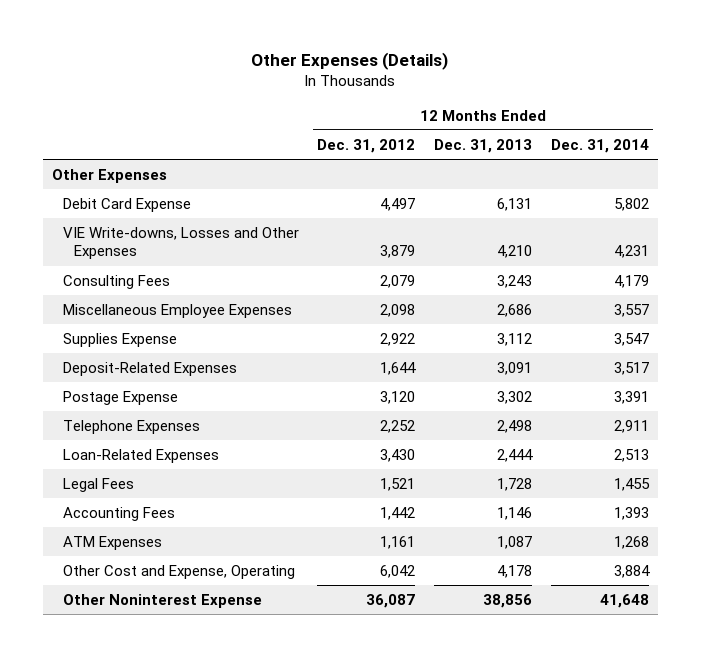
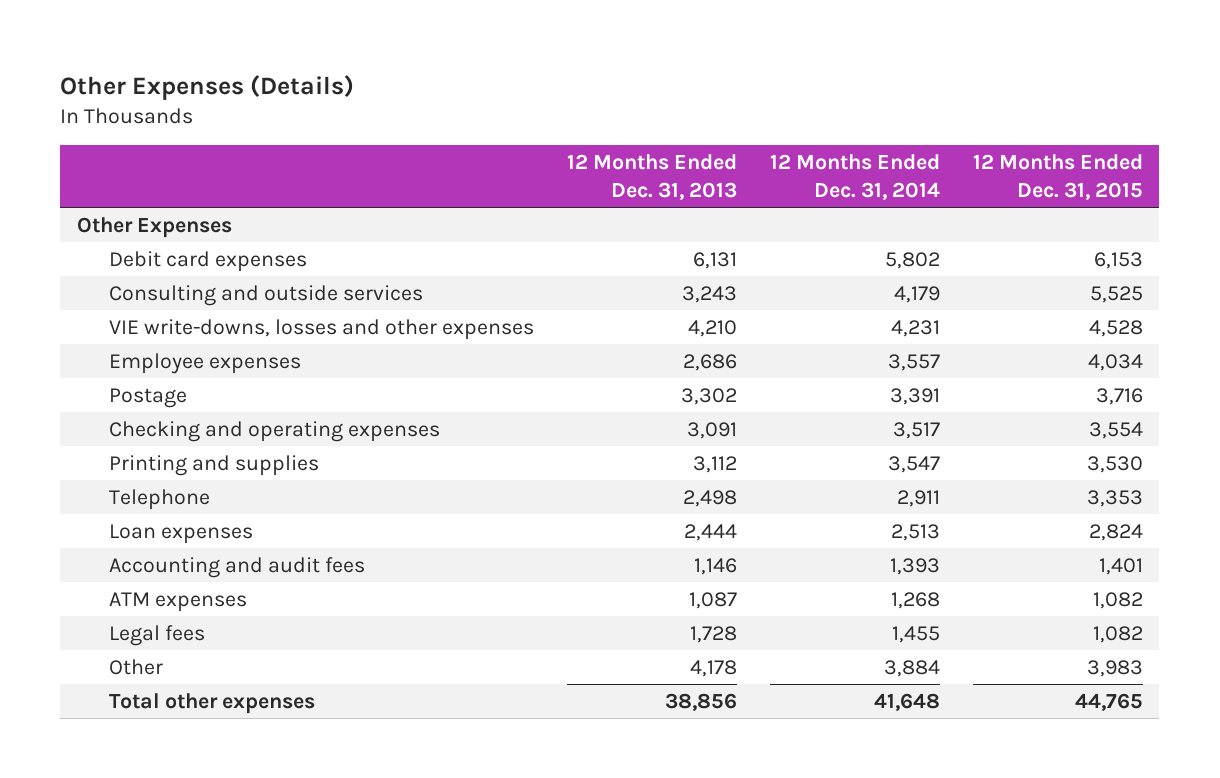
- | 12 Months Ended Dec. 31, 2012 | 12 Months Ended Dec. 31, 2013 | 12 Months Ended Dec. 31, 2014
+ | 12 Months Ended Dec. 31, 2013 | 12 Months Ended Dec. 31, 2014 | 12 Months Ended Dec. 31, 2015
- Debit Card Expense | 4,497 | 6,131 | 5,802
- VIE Write-downs, Losses and Other Expenses | 3,879 | 4,210 | 4,231
- Consulting Fees | 2,079 | 3,243 | 4,179
- Miscellaneous Employee Expenses | 2,098 | 2,686 | 3,557
- Supplies Expense | 2,922 | 3,112 | 3,547
- Deposit-Related Expenses | 1,644 | 3,091 | 3,517
- Postage Expense | 3,120 | 3,302 | 3,391
- Telephone Expenses | 2,252 | 2,498 | 2,911
- Loan-Related Expenses | 3,430 | 2,444 | 2,513
- Legal Fees | 1,521 | 1,728 | 1,455
- Accounting Fees | 1,442 | 1,146 | 1,393
- ATM Expenses | 1,161 | 1,087 | 1,268
- Other Cost and Expense, Operating | 6,042 | 4,178 | 3,884
- Other Noninterest Expense | 36,087 | 38,856 | 41,648
+ Debit card expenses | 6,131 | 5,802 | 6,153
+ Consulting and outside services | 3,243 | 4,179 | 5,525
+ VIE write-downs, losses and other expenses | 4,210 | 4,231 | 4,528
+ Employee expenses | 2,686 | 3,557 | 4,034
+ Postage | 3,302 | 3,391 | 3,716
+ Checking and operating expenses | 3,091 | 3,517 | 3,554
+ Printing and supplies | 3,112 | 3,547 | 3,530
+ Telephone | 2,498 | 2,911 | 3,353
+ Loan expenses | 2,444 | 2,513 | 2,824
+ Accounting and audit fees | 1,146 | 1,393 | 1,401
+ ATM expenses | 1,087 | 1,268 | 1,082
+ Legal fees | 1,728 | 1,455 | 1,082
+ Other | 4,178 | 3,884 | 3,983
+ Total other expenses | 38,856 | 41,648 | 44,765

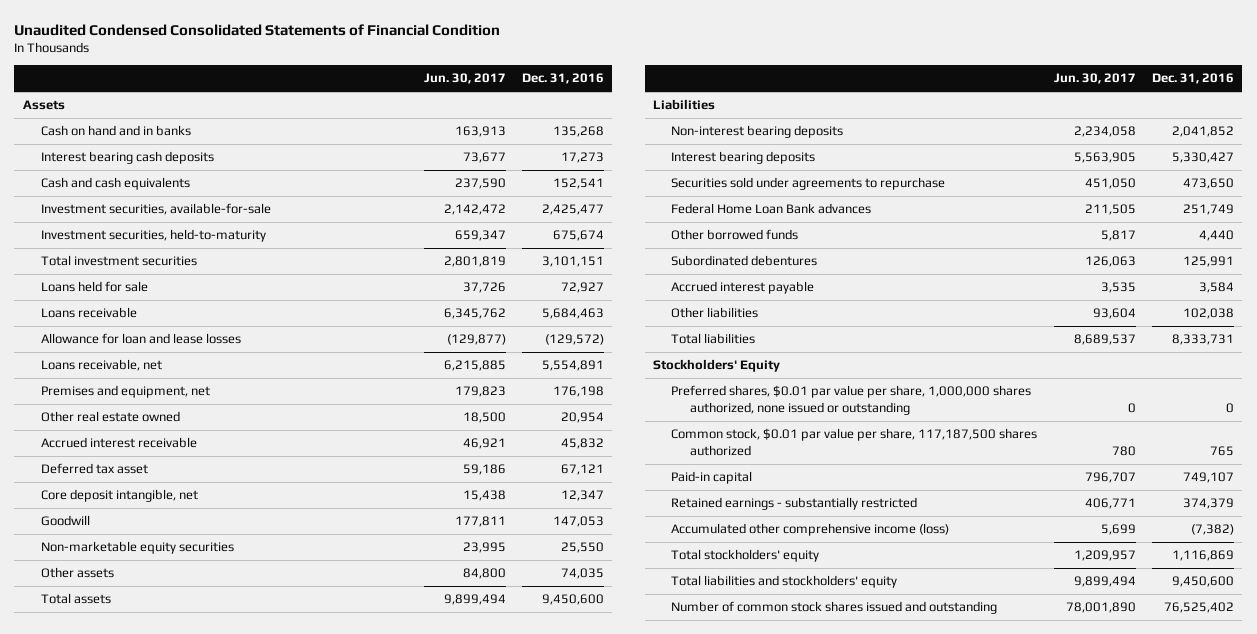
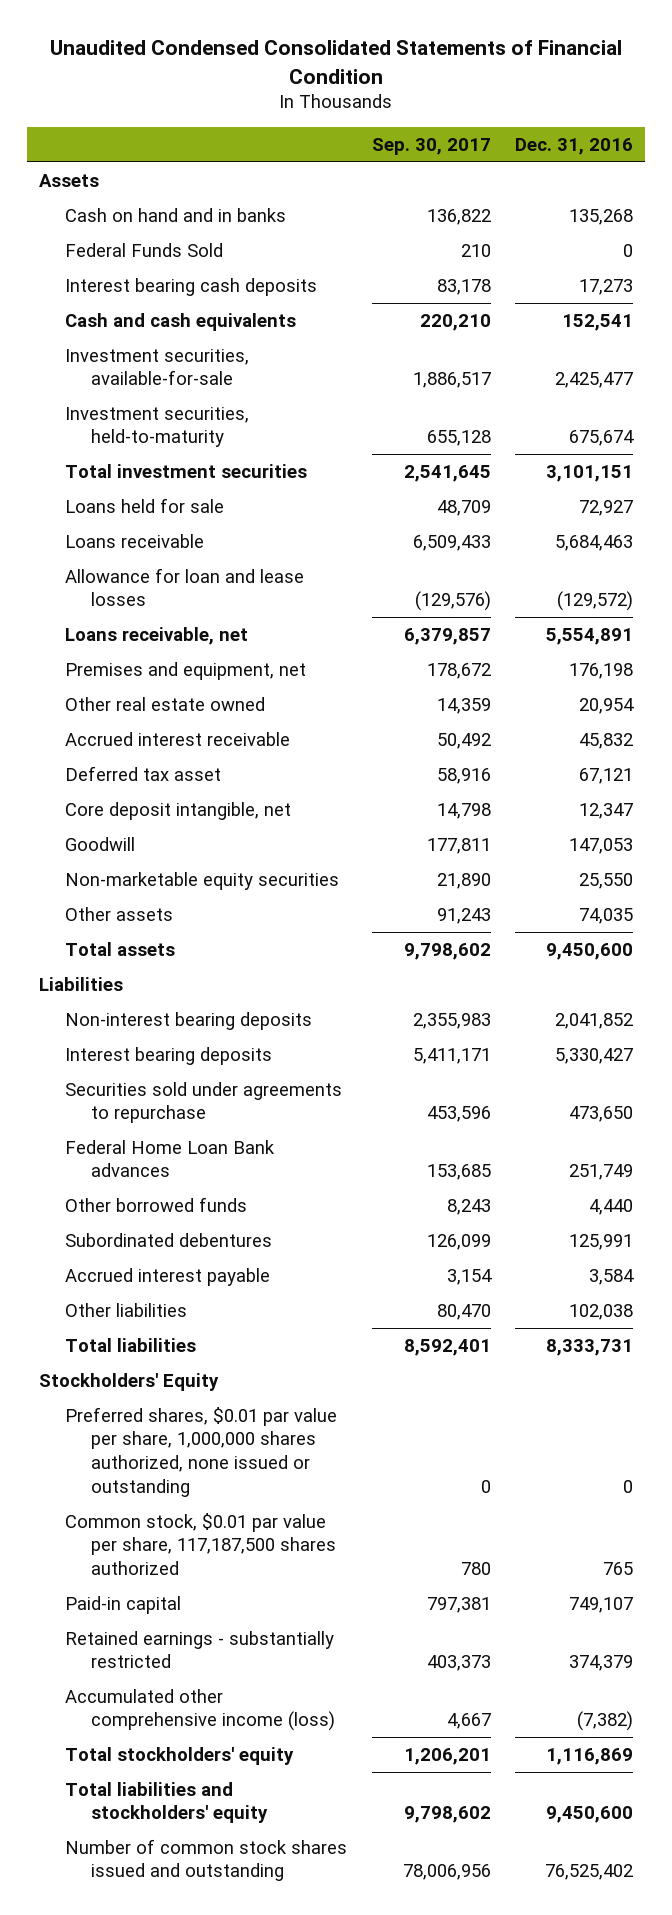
- | Jun. 30, 2017 | Dec. 31, 2016
+ | Sep. 30, 2017 | Dec. 31, 2016
+ Federal Funds Sold | 210 | 0

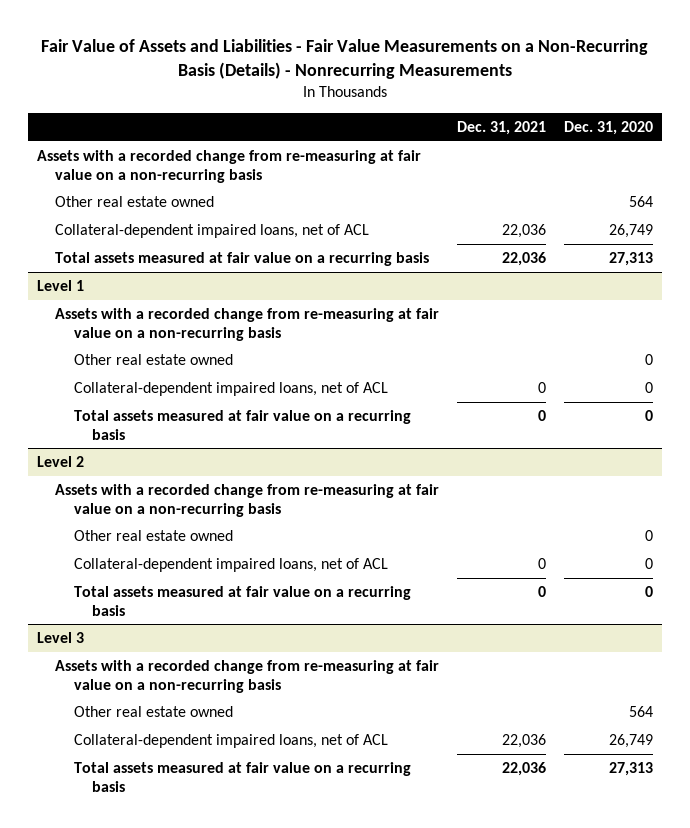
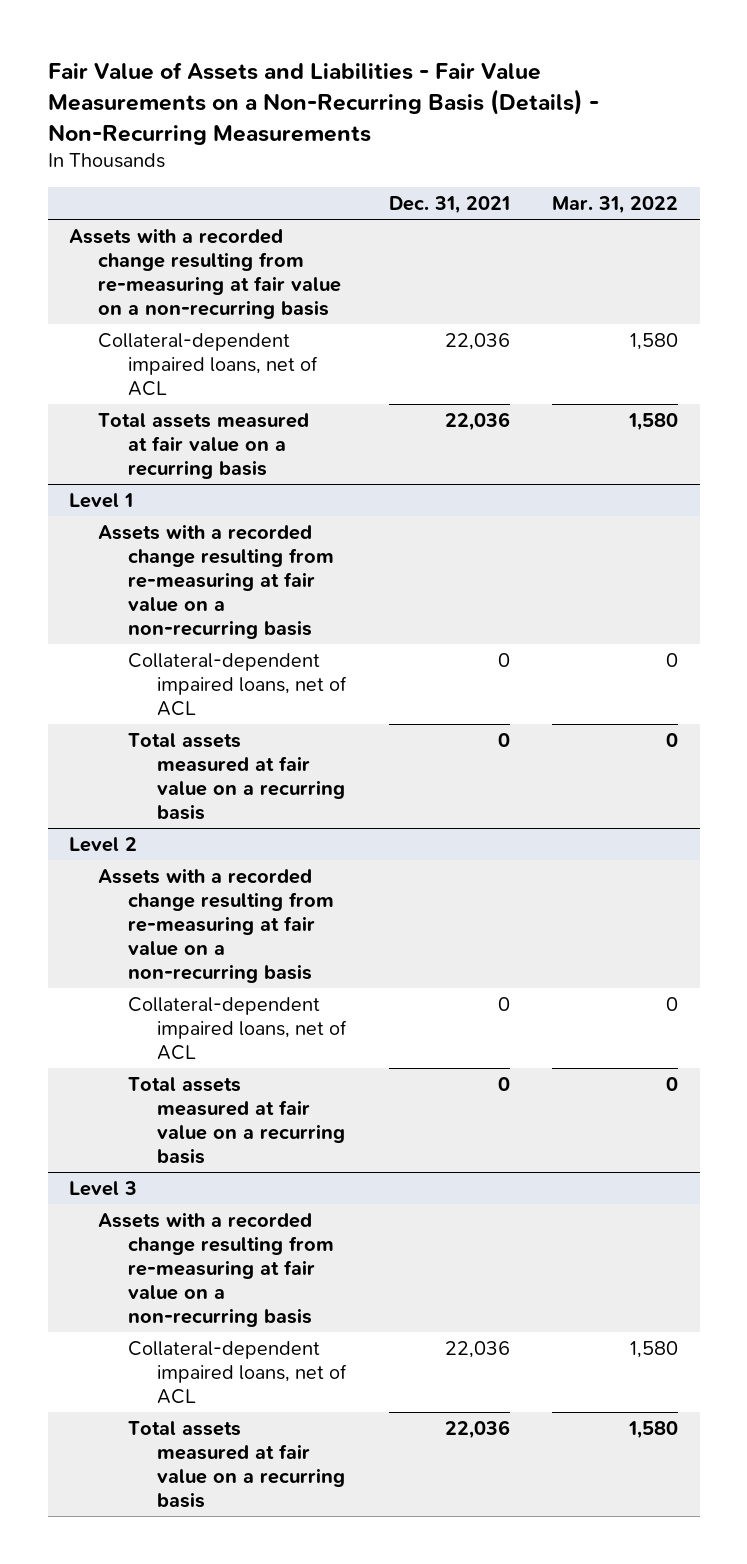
- Fair Value of Assets and Liabilities - Fair Value Measurements on a Non-Recurring Basis (Details) - Nonrecurring Measurements
+ Fair Value of Assets and Liabilities - Fair Value Measurements on a Non-Recurring Basis (Details) - Non-Recurring Measurements
- | Dec. 31, 2021 | Dec. 31, 2020
+ | Dec. 31, 2021 | Mar. 31, 2022
- Assets with a recorded change from re-measuring at fair value on a non-recurring basis
- Other real estate owned | | 564
+ Assets with a recorded change resulting from re-measuring at fair value on a non-recurring basis
@ Level 1
- Assets with a recorded change from re-measuring at fair value on a non-recurring basis
- Other real estate owned | | 0
+ Assets with a recorded change resulting from re-measuring at fair value on a non-recurring basis
@ Level 2
- Assets with a recorded change from re-measuring at fair value on a non-recurring basis
- Other real estate owned | | 0
+ Assets with a recorded change resulting from re-measuring at fair value on a non-recurring basis
@ Level 3
- Assets with a recorded change from re-measuring at fair value on a non-recurring basis
- Other real estate owned | | 564
+ Assets with a recorded change resulting from re-measuring at fair value on a non-recurring basis

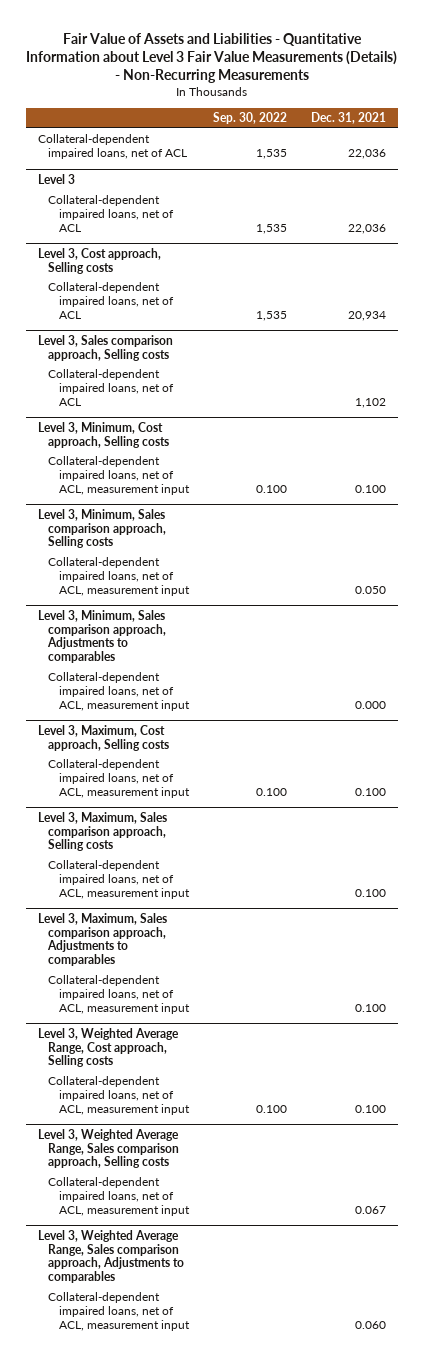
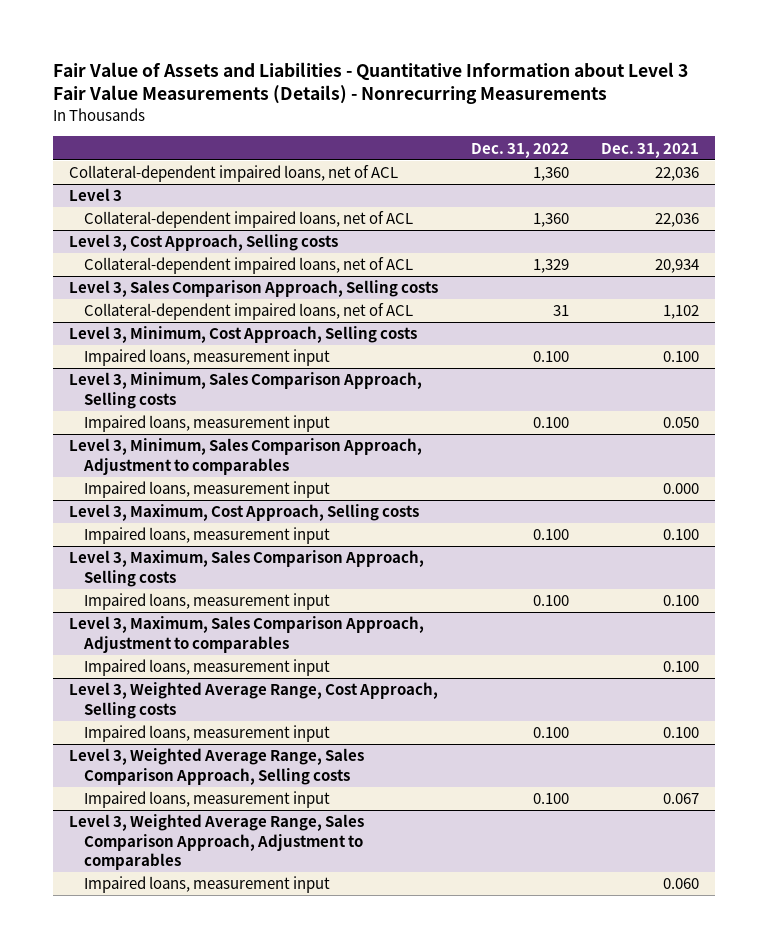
- Fair Value of Assets and Liabilities - Quantitative Information about Level 3 Fair Value Measurements (Details) - Non-Recurring Measurements
+ Fair Value of Assets and Liabilities - Quantitative Information about Level 3 Fair Value Measurements (Details) - Nonrecurring Measurements
- | Sep. 30, 2022 | Dec. 31, 2021
+ | Dec. 31, 2022 | Dec. 31, 2021
- Level 3, Cost approach, Selling costs
+ Level 3, Cost Approach, Selling costs
- Level 3, Sales comparison approach, Selling costs
+ Level 3, Sales Comparison Approach, Selling costs
- Level 3, Minimum, Cost approach, Selling costs
- Collateral-dependent impaired loans, net of ACL, measurement input | 0.100 | 0.100
- Level 3, Minimum, Sales comparison approach, Selling costs
- Collateral-dependent impaired loans, net of ACL, measurement input | | 0.050
- Level 3, Minimum, Sales comparison approach, Adjustments to comparables
- Collateral-dependent impaired loans, net of ACL, measurement input | | 0.000
- Level 3, Maximum, Cost approach, Selling costs
- Collateral-dependent impaired loans, net of ACL, measurement input | 0.100 | 0.100
- Level 3, Maximum, Sales comparison approach, Selling costs
- Collateral-dependent impaired loans, net of ACL, measurement input | | 0.100
- Level 3, Maximum, Sales comparison approach, Adjustments to comparables
- Collateral-dependent impaired loans, net of ACL, measurement input | | 0.100
- Level 3, Weighted Average Range, Cost approach, Selling costs
- Collateral-dependent impaired loans, net of ACL, measurement input | 0.100 | 0.100
- Level 3, Weighted Average Range, Sales comparison approach, Selling costs
- Collateral-dependent impaired loans, net of ACL, measurement input | | 0.067
- Level 3, Weighted Average Range, Sales comparison approach, Adjustments to comparables
- Collateral-dependent impaired loans, net of ACL, measurement input | | 0.060
+ Level 3, Minimum, Cost Approach, Selling costs
+ Impaired loans, measurement input | 0.100 | 0.100
+ Level 3, Minimum, Sales Comparison Approach, Selling costs
+ Impaired loans, measurement input | 0.100 | 0.050
+ Level 3, Minimum, Sales Comparison Approach, Adjustment to comparables
+ Impaired loans, measurement input | | 0.000
+ Level 3, Maximum, Cost Approach, Selling costs
+ Impaired loans, measurement input | 0.100 | 0.100
+ Level 3, Maximum, Sales Comparison Approach, Selling costs
+ Impaired loans, measurement input | 0.100 | 0.100
+ Level 3, Maximum, Sales Comparison Approach, Adjustment to comparables
+ Impaired loans, measurement input | | 0.100
+ Level 3, Weighted Average Range, Cost Approach, Selling costs
+ Impaired loans, measurement input | 0.100 | 0.100
+ Level 3, Weighted Average Range, Sales Comparison Approach, Selling costs
+ Impaired loans, measurement input | 0.100 | 0.067
+ Level 3, Weighted Average Range, Sales Comparison Approach, Adjustment to comparables
+ Impaired loans, measurement input | | 0.060

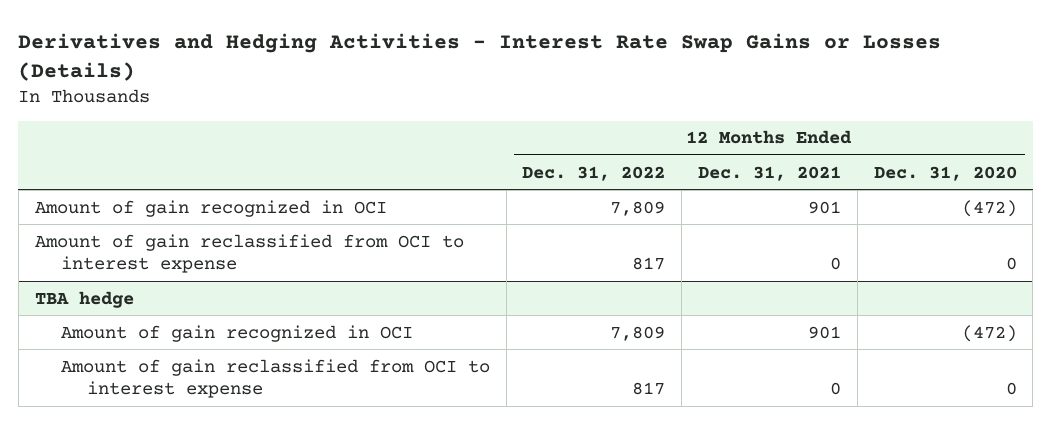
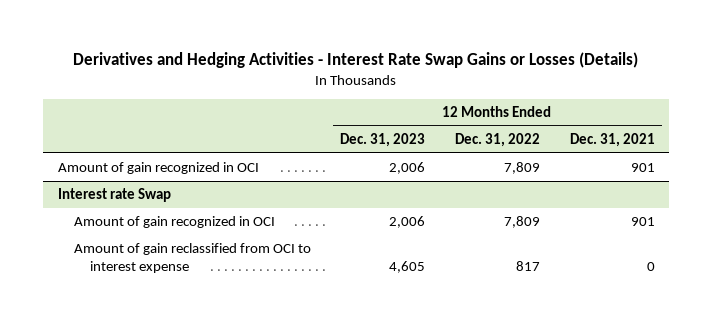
- | 12 Months Ended Dec. 31, 2022 | 12 Months Ended Dec. 31, 2021 | 12 Months Ended Dec. 31, 2020
+ | 12 Months Ended Dec. 31, 2023 | 12 Months Ended Dec. 31, 2022 | 12 Months Ended Dec. 31, 2021
- Amount of gain reclassified from OCI to interest expense | 817 | 0 | 0
- TBA hedge
+ Interest rate Swap

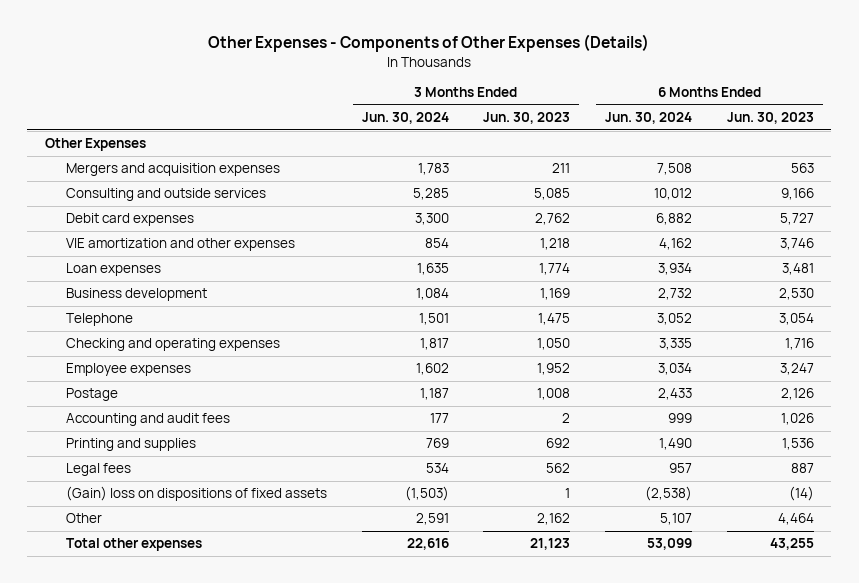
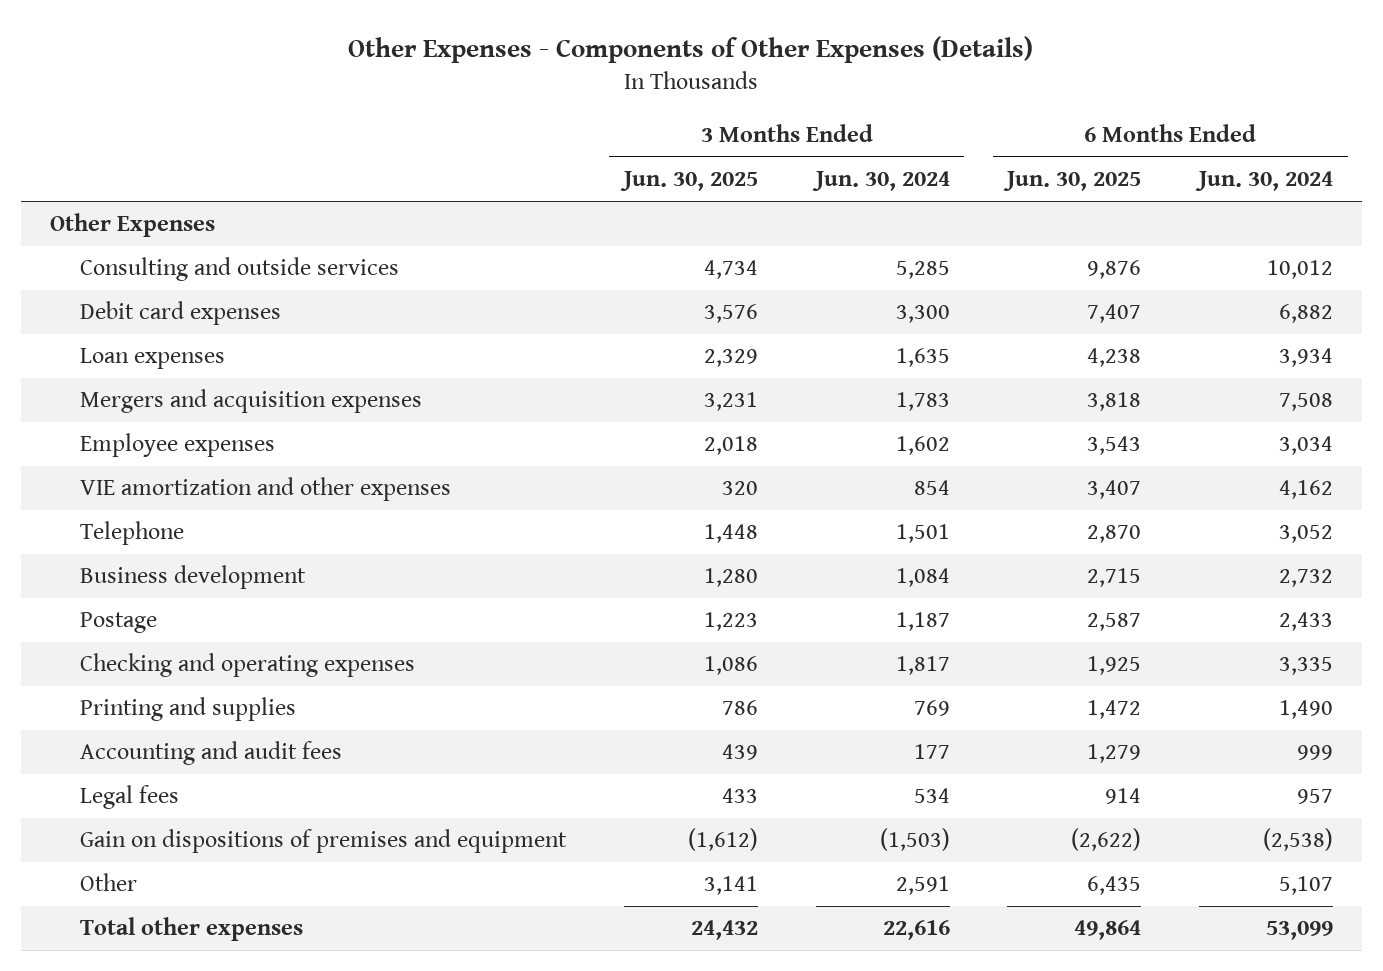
- | 3 Months Ended Jun. 30, 2024 | 3 Months Ended Jun. 30, 2023 | 6 Months Ended Jun. 30, 2024 | 6 Months Ended Jun. 30, 2023
+ | 3 Months Ended Jun. 30, 2025 | 3 Months Ended Jun. 30, 2024 | 6 Months Ended Jun. 30, 2025 | 6 Months Ended Jun. 30, 2024
moved down: Mergers and acquisition expenses | 3,231 | 1,783 | 3,818 | 7,508
moved down: VIE amortization and other expenses | 320 | 854 | 3,407 | 4,162
moved down: Telephone | 1,448 | 1,501 | 2,870 | 3,052
moved down: Business development | 1,280 | 1,084 | 2,715 | 2,732
moved down: Checking and operating expenses | 1,086 | 1,817 | 1,925 | 3,335
moved down: Accounting and audit fees | 439 | 177 | 1,279 | 999
- (Gain) loss on dispositions of fixed assets | (1,503) | 1 | (2,538) | (14)
+ Gain on dispositions of premises and equipment | (1,612) | (1,503) | (2,622) | (2,538)

